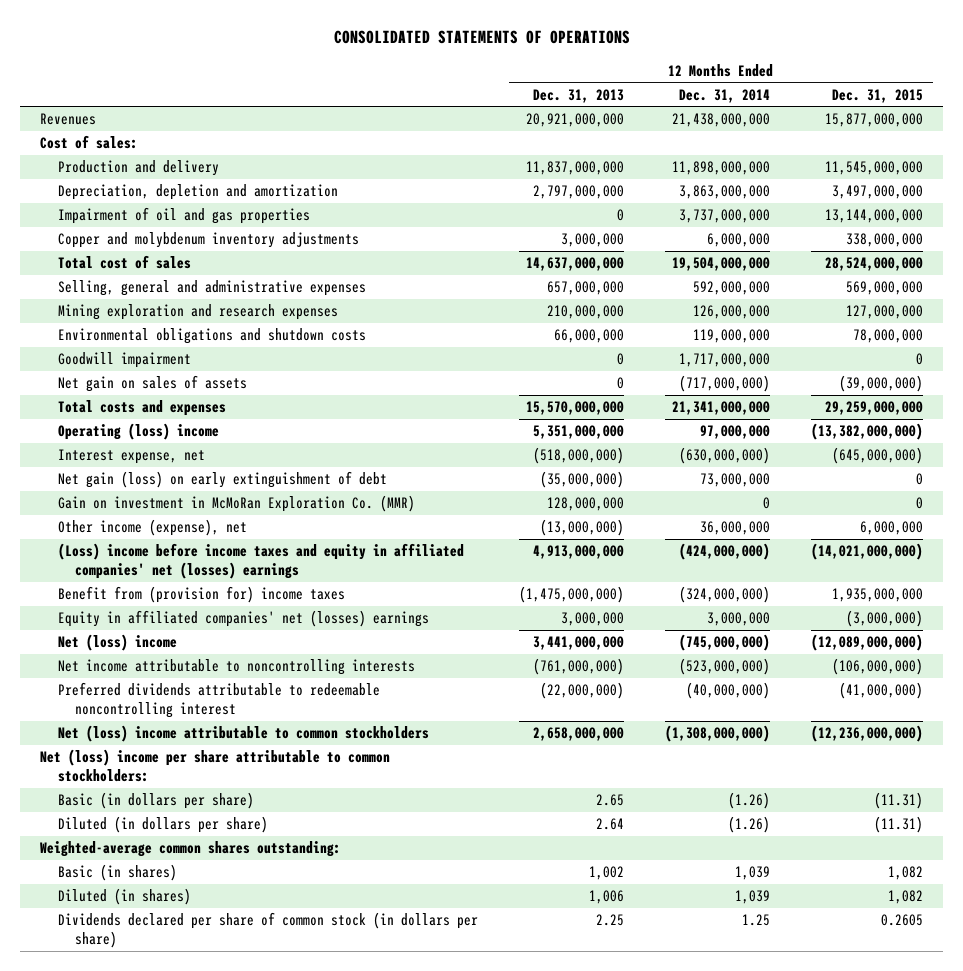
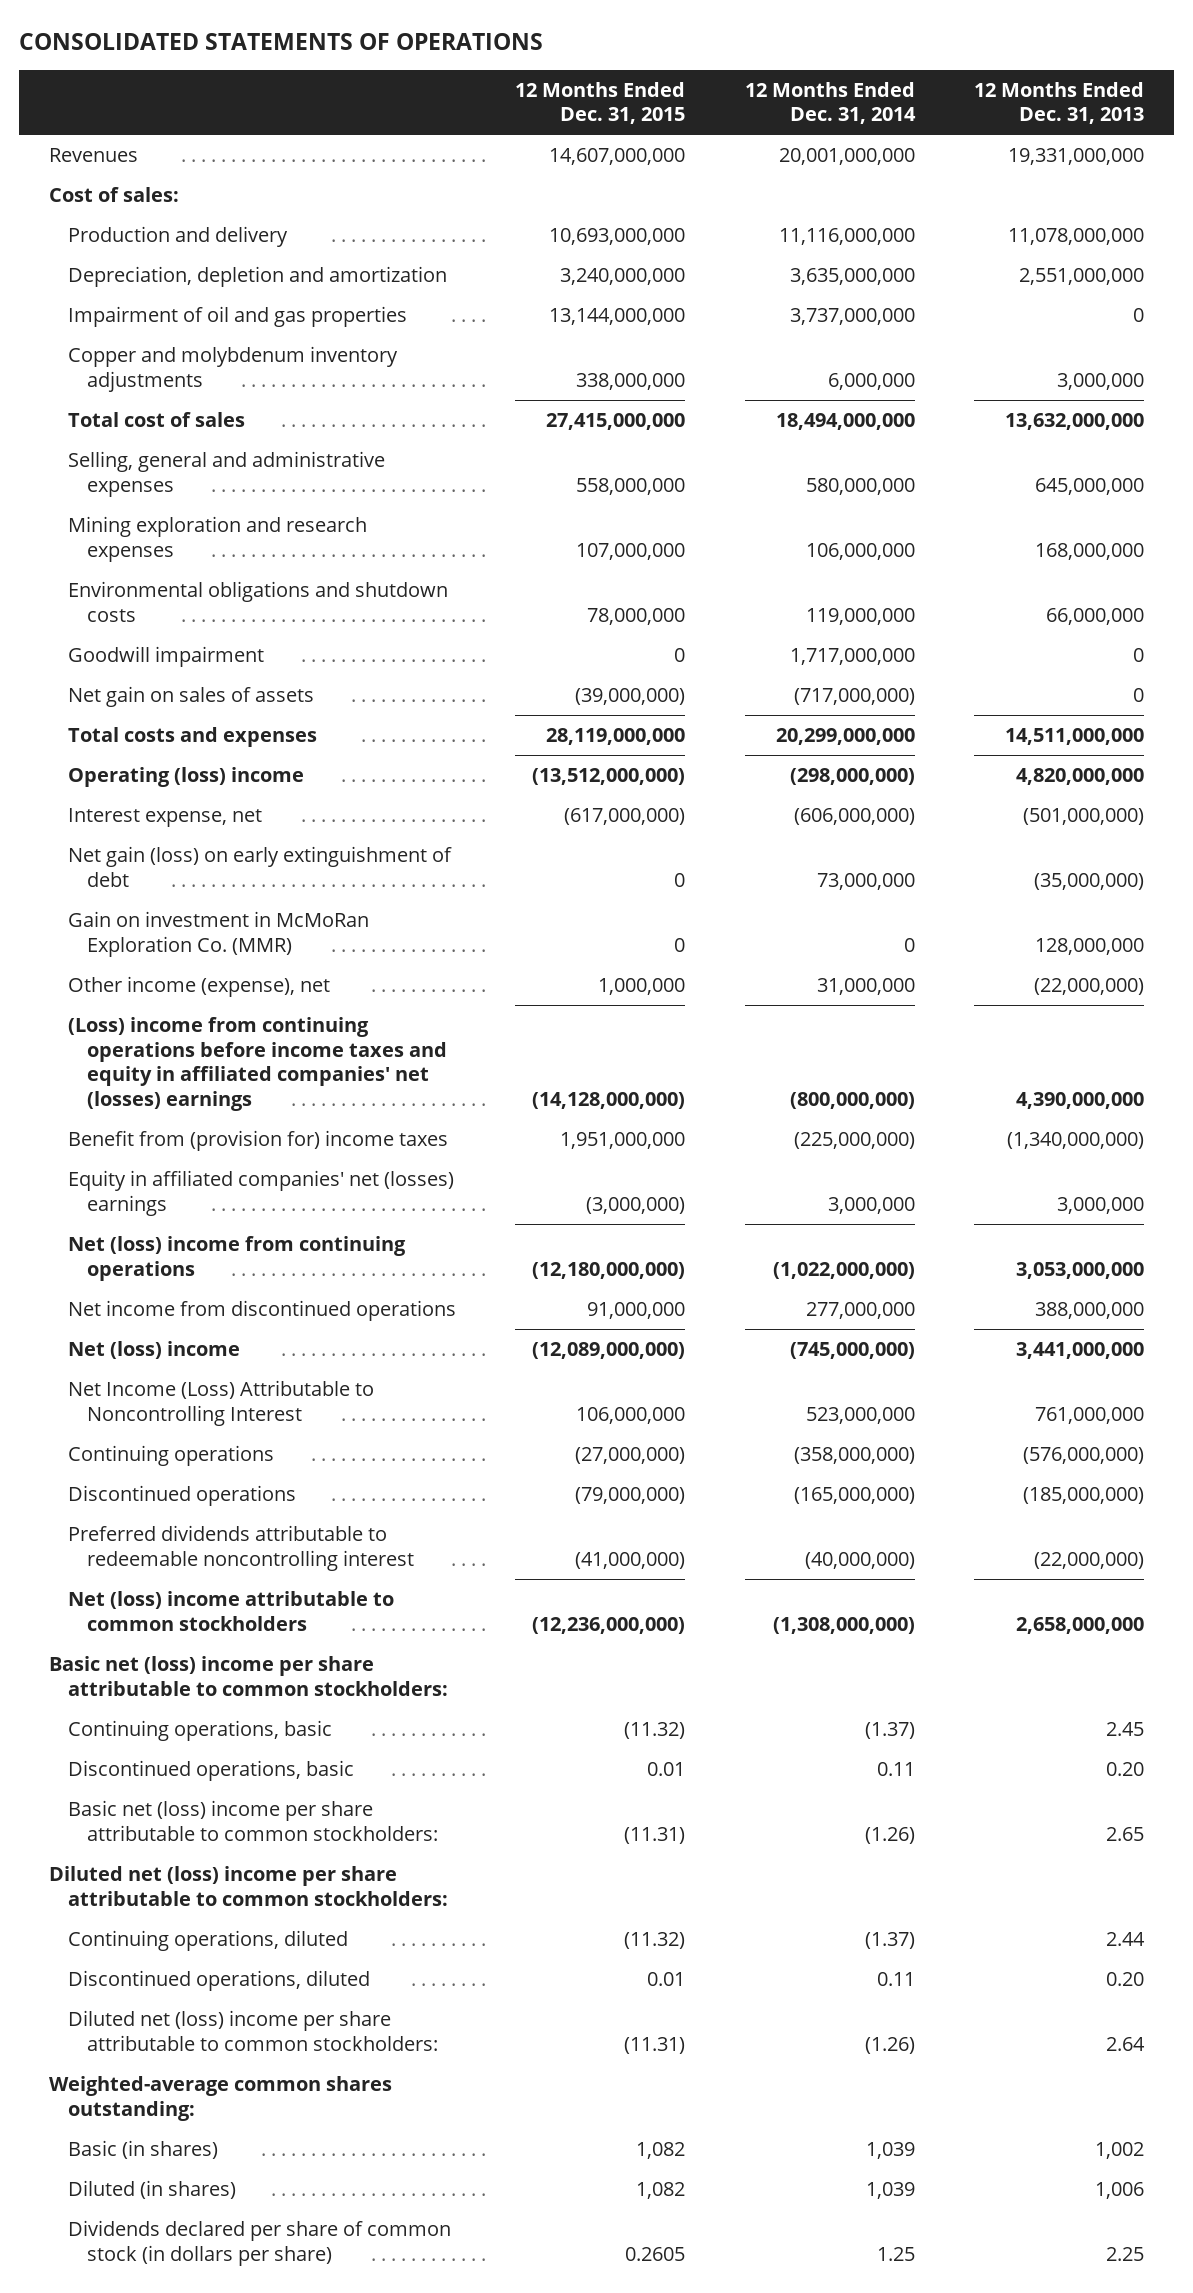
- | 12 Months Ended Dec. 31, 2013 | 12 Months Ended Dec. 31, 2014 | 12 Months Ended Dec. 31, 2015
+ | 12 Months Ended Dec. 31, 2015 | 12 Months Ended Dec. 31, 2014 | 12 Months Ended Dec. 31, 2013
- Revenues | 20,921,000,000 | 21,438,000,000 | 15,877,000,000
+ Revenues | 14,607,000,000 | 20,001,000,000 | 19,331,000,000
- Production and delivery | 11,837,000,000 | 11,898,000,000 | 11,545,000,000
- Depreciation, depletion and amortization | 2,797,000,000 | 3,863,000,000 | 3,497,000,000
+ Production and delivery | 10,693,000,000 | 11,116,000,000 | 11,078,000,000
+ Depreciation, depletion and amortization | 3,240,000,000 | 3,635,000,000 | 2,551,000,000
- Total cost of sales | 14,637,000,000 | 19,504,000,000 | 28,524,000,000
- Selling, general and administrative expenses | 657,000,000 | 592,000,000 | 569,000,000
- Mining exploration and research expenses | 210,000,000 | 126,000,000 | 127,000,000
+ Total cost of sales | 27,415,000,000 | 18,494,000,000 | 13,632,000,000
+ Selling, general and administrative expenses | 558,000,000 | 580,000,000 | 645,000,000
+ Mining exploration and research expenses | 107,000,000 | 106,000,000 | 168,000,000
- Total costs and expenses | 15,570,000,000 | 21,341,000,000 | 29,259,000,000
- Operating (loss) income | 5,351,000,000 | 97,000,000 | (13,382,000,000)
- Interest expense, net | (518,000,000) | (630,000,000) | (645,000,000)
+ Total costs and expenses | 28,119,000,000 | 20,299,000,000 | 14,511,000,000
+ Operating (loss) income | (13,512,000,000) | (298,000,000) | 4,820,000,000
+ Interest expense, net | (617,000,000) | (606,000,000) | (501,000,000)
- Other income (expense), net | (13,000,000) | 36,000,000 | 6,000,000
- (Loss) income before income taxes and equity in affiliated companies' net (losses) earnings | 4,913,000,000 | (424,000,000) | (14,021,000,000)
- Benefit from (provision for) income taxes | (1,475,000,000) | (324,000,000) | 1,935,000,000
+ Other income (expense), net | 1,000,000 | 31,000,000 | (22,000,000)
+ (Loss) income from continuing operations before income taxes and equity in affiliated companies' net (losses) earnings | (14,128,000,000) | (800,000,000) | 4,390,000,000
+ Benefit from (provision for) income taxes | 1,951,000,000 | (225,000,000) | (1,340,000,000)
+ Net (loss) income from continuing operations | (12,180,000,000) | (1,022,000,000) | 3,053,000,000
+ Net income from discontinued operations | 91,000,000 | 277,000,000 | 388,000,000
- Net income attributable to noncontrolling interests | (761,000,000) | (523,000,000) | (106,000,000)
+ Net Income (Loss) Attributable to Noncontrolling Interest | 106,000,000 | 523,000,000 | 761,000,000
+ Continuing operations | (27,000,000) | (358,000,000) | (576,000,000)
+ Discontinued operations | (79,000,000) | (165,000,000) | (185,000,000)
- Net (loss) income per share attributable to common stockholders:
- Basic (in dollars per share) | 2.65 | (1.26) | (11.31)
- Diluted (in dollars per share) | 2.64 | (1.26) | (11.31)
+ Basic net (loss) income per share attributable to common stockholders:
+ Continuing operations, basic | (11.32) | (1.37) | 2.45
+ Discontinued operations, basic | 0.01 | 0.11 | 0.20
+ Basic net (loss) income per share attributable to common stockholders: | (11.31) | (1.26) | 2.65
+ Diluted net (loss) income per share attributable to common stockholders:
+ Continuing operations, diluted | (11.32) | (1.37) | 2.44
+ Discontinued operations, diluted | 0.01 | 0.11 | 0.20
+ Diluted net (loss) income per share attributable to common stockholders: | (11.31) | (1.26) | 2.64

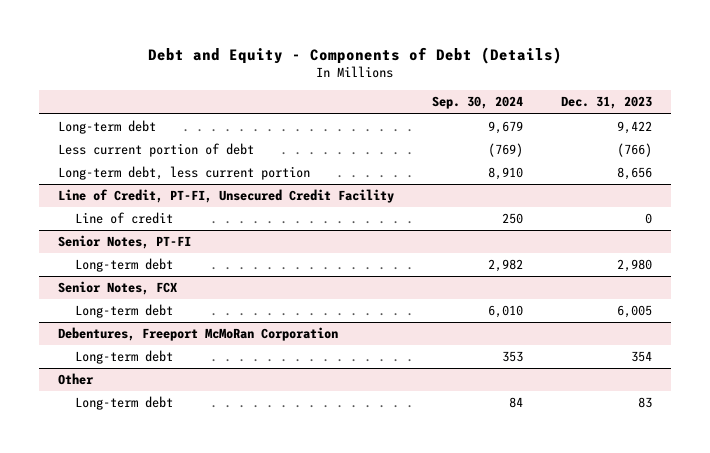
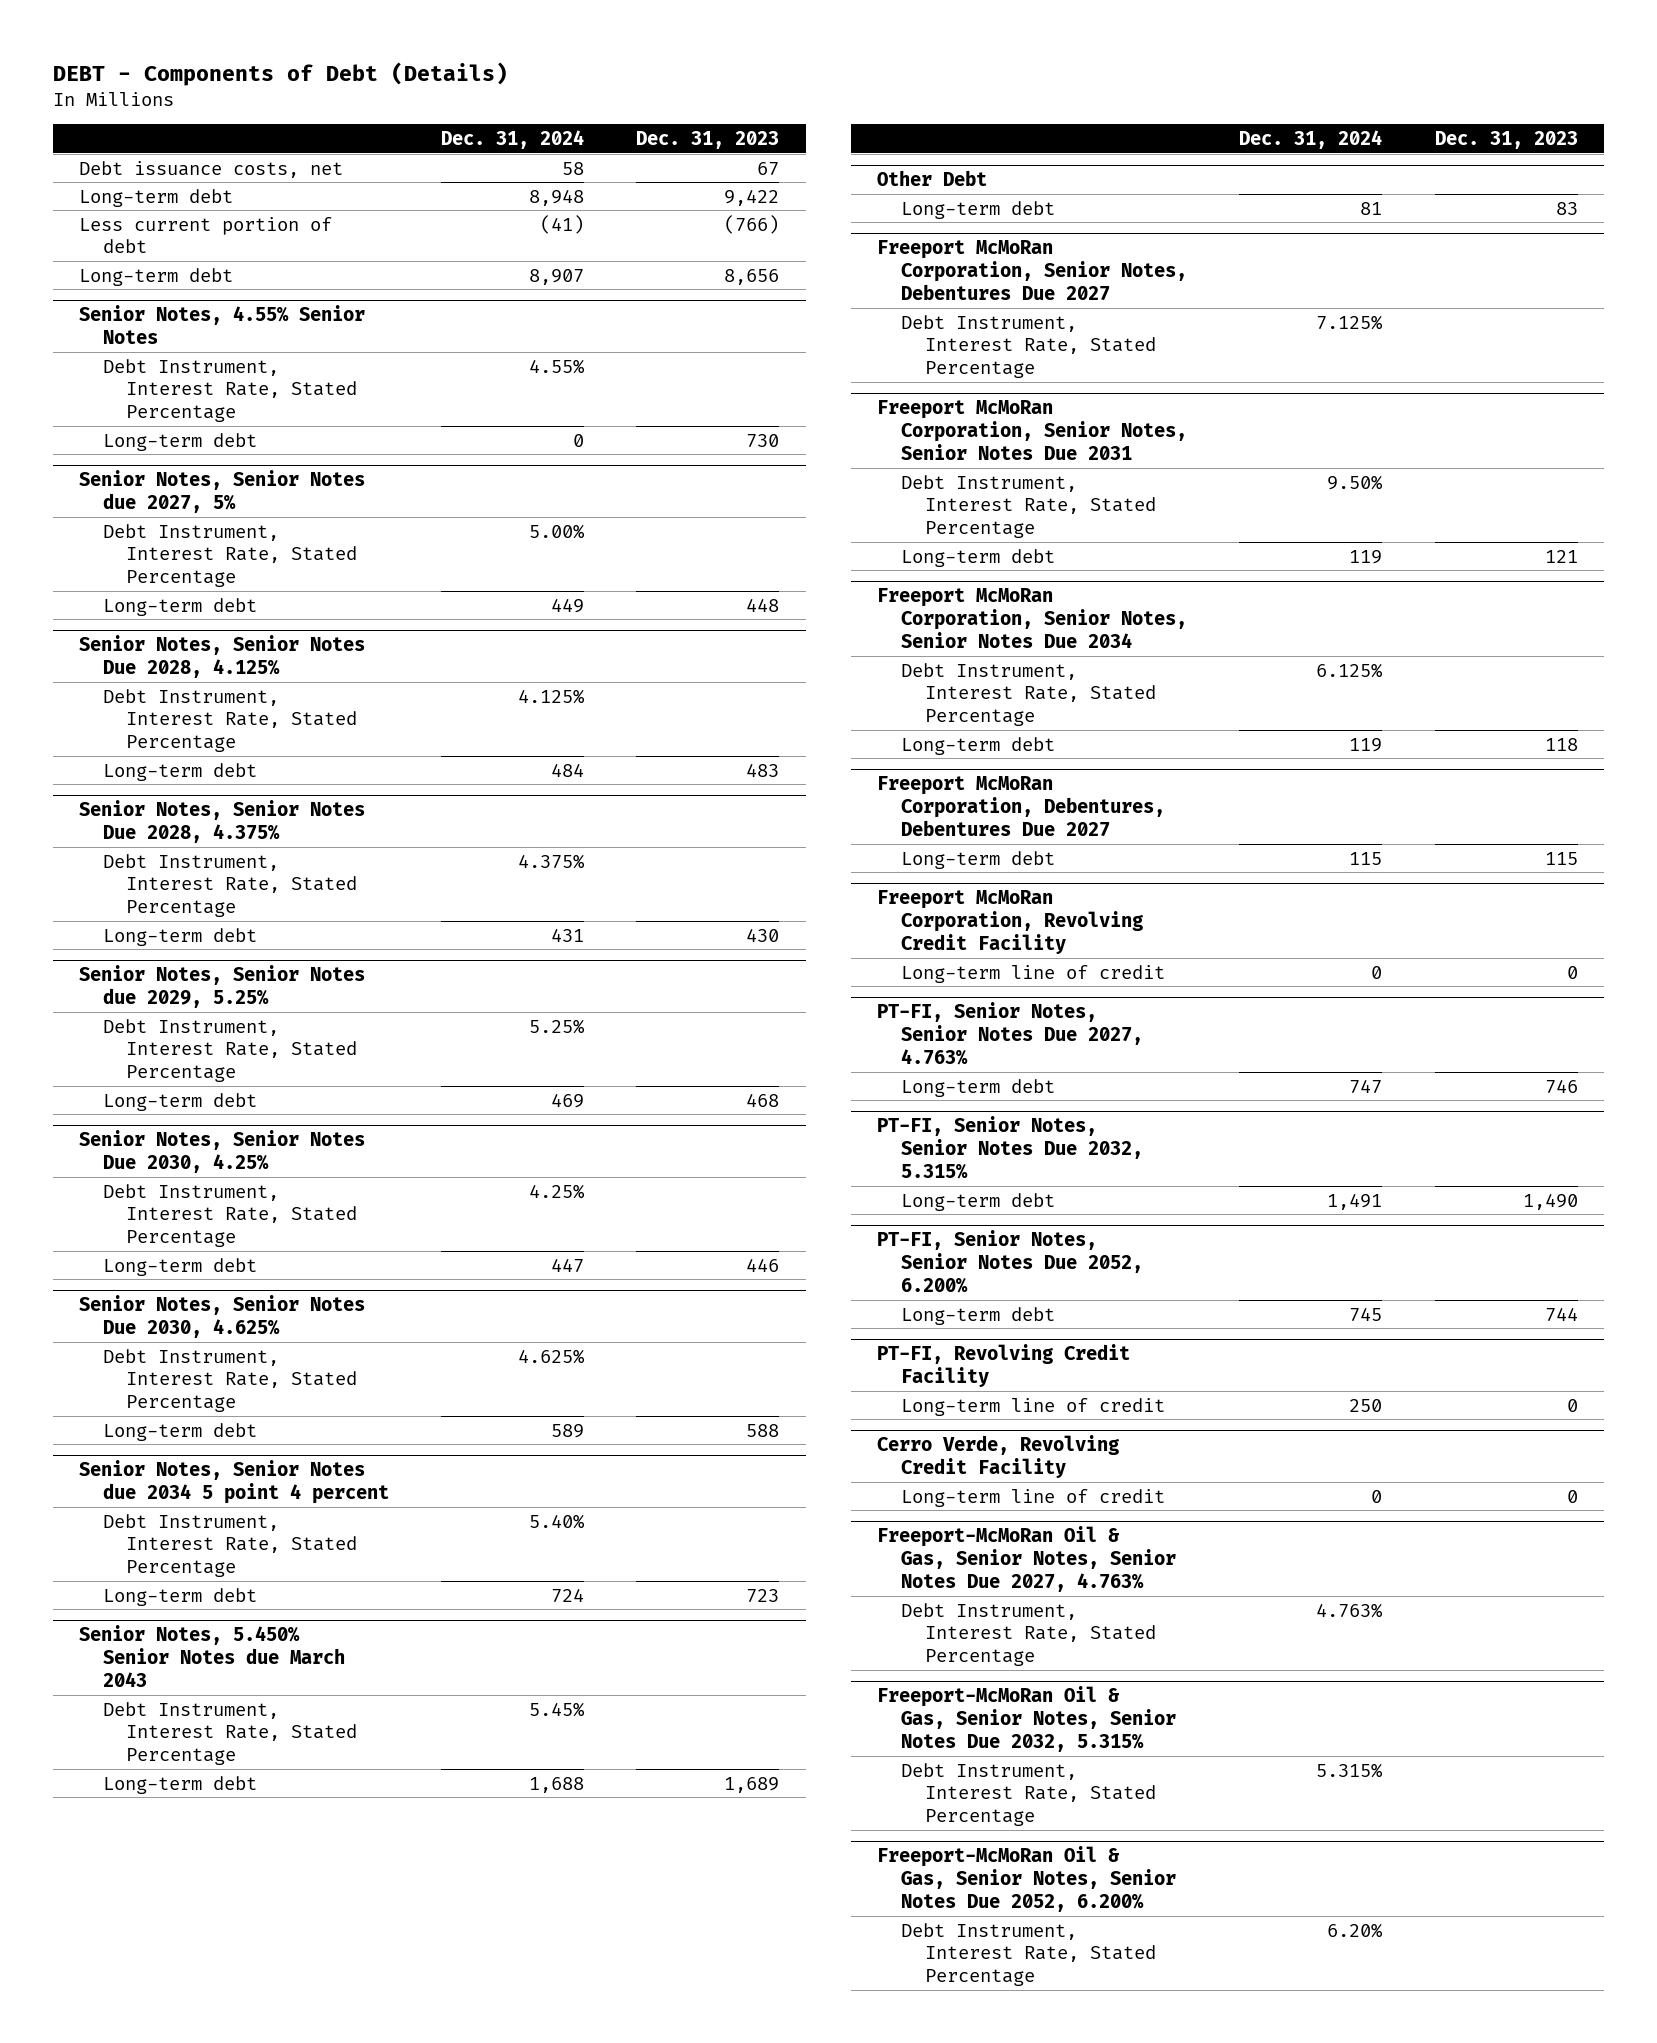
- Debt and Equity - Components of Debt (Details)
+ DEBT - Components of Debt (Details)
- | Sep. 30, 2024 | Dec. 31, 2023
+ | Dec. 31, 2024 | Dec. 31, 2023
+ Debt issuance costs, net | 58 | 67
- Long-term debt, less current portion | 8,910 | 8,656
- Line of Credit, PT-FI, Unsecured Credit Facility
- Line of credit | 250 | 0
- Senior Notes, PT-FI
- Long-term debt | 2,982 | 2,980
- Senior Notes, FCX
- Long-term debt | 6,010 | 6,005
- Debentures, Freeport McMoRan Corporation
- Long-term debt | 353 | 354
- Other
+ Long-term debt | 8,907 | 8,656
+ Senior Notes, 4.55% Senior Notes
+ Debt Instrument, Interest Rate, Stated Percentage | 4.55% |
+ Long-term debt | 0 | 730
+ Senior Notes, Senior Notes due 2027, 5%
+ Debt Instrument, Interest Rate, Stated Percentage | 5.00% |
+ Long-term debt | 449 | 448
+ Senior Notes, Senior Notes Due 2028, 4.125%
+ Debt Instrument, Interest Rate, Stated Percentage | 4.125% |
+ Long-term debt | 484 | 483
+ Senior Notes, Senior Notes Due 2028, 4.375%
+ Debt Instrument, Interest Rate, Stated Percentage | 4.375% |
+ Long-term debt | 431 | 430
+ Senior Notes, Senior Notes due 2029, 5.25%
+ Debt Instrument, Interest Rate, Stated Percentage | 5.25% |
+ Long-term debt | 469 | 468
+ Senior Notes, Senior Notes Due 2030, 4.25%
+ Debt Instrument, Interest Rate, Stated Percentage | 4.25% |
+ Long-term debt | 447 | 446
+ Senior Notes, Senior Notes Due 2030, 4.625%
+ Debt Instrument, Interest Rate, Stated Percentage | 4.625% |
+ Long-term debt | 589 | 588
+ Senior Notes, Senior Notes due 2034 5 point 4 percent
+ Debt Instrument, Interest Rate, Stated Percentage | 5.40% |
+ Long-term debt | 724 | 723
+ Senior Notes, 5.450% Senior Notes due March 2043
+ Debt Instrument, Interest Rate, Stated Percentage | 5.45% |
+ Long-term debt | 1,688 | 1,689
+ Other Debt
+ Freeport McMoRan Corporation, Senior Notes, Debentures Due 2027
+ Debt Instrument, Interest Rate, Stated Percentage | 7.125% |
+ Freeport McMoRan Corporation, Senior Notes, Senior Notes Due 2031
+ Debt Instrument, Interest Rate, Stated Percentage | 9.50% |
+ Long-term debt | 119 | 121
+ Freeport McMoRan Corporation, Senior Notes, Senior Notes Due 2034
+ Debt Instrument, Interest Rate, Stated Percentage | 6.125% |
+ Long-term debt | 119 | 118
+ Freeport McMoRan Corporation, Debentures, Debentures Due 2027
+ Long-term debt | 115 | 115
+ Freeport McMoRan Corporation, Revolving Credit Facility
+ Long-term line of credit | 0 | 0
+ PT-FI, Senior Notes, Senior Notes Due 2027, 4.763%
+ Long-term debt | 747 | 746
+ PT-FI, Senior Notes, Senior Notes Due 2032, 5.315%
+ Long-term debt | 1,491 | 1,490
+ PT-FI, Senior Notes, Senior Notes Due 2052, 6.200%
+ Long-term debt | 745 | 744
+ PT-FI, Revolving Credit Facility
+ Long-term line of credit | 250 | 0
+ Cerro Verde, Revolving Credit Facility
+ Long-term line of credit | 0 | 0
+ Freeport-McMoRan Oil & Gas, Senior Notes, Senior Notes Due 2027, 4.763%
+ Debt Instrument, Interest Rate, Stated Percentage | 4.763% |
+ Freeport-McMoRan Oil & Gas, Senior Notes, Senior Notes Due 2032, 5.315%
+ Debt Instrument, Interest Rate, Stated Percentage | 5.315% |
+ Freeport-McMoRan Oil & Gas, Senior Notes, Senior Notes Due 2052, 6.200%
+ Debt Instrument, Interest Rate, Stated Percentage | 6.20% |

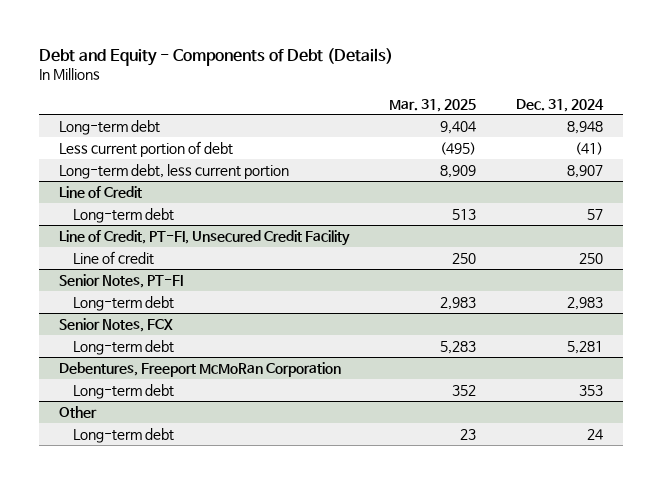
- DEBT - Components of Debt (Details)
+ Debt and Equity - Components of Debt (Details)
- | Dec. 31, 2024 | Dec. 31, 2023
+ | Mar. 31, 2025 | Dec. 31, 2024
- Debt issuance costs, net | 58 | 67
- Long-term debt | 8,907 | 8,656
- Senior Notes, 4.55% Senior Notes
- Debt Instrument, Interest Rate, Stated Percentage | 4.55% |
- Long-term debt | 0 | 730
- Senior Notes, Senior Notes due 2027, 5%
- Debt Instrument, Interest Rate, Stated Percentage | 5.00% |
- Long-term debt | 449 | 448
- Senior Notes, Senior Notes Due 2028, 4.125%
- Debt Instrument, Interest Rate, Stated Percentage | 4.125% |
- Long-term debt | 484 | 483
- Senior Notes, Senior Notes Due 2028, 4.375%
- Debt Instrument, Interest Rate, Stated Percentage | 4.375% |
- Long-term debt | 431 | 430
- Senior Notes, Senior Notes due 2029, 5.25%
- Debt Instrument, Interest Rate, Stated Percentage | 5.25% |
- Long-term debt | 469 | 468
- Senior Notes, Senior Notes Due 2030, 4.25%
- Debt Instrument, Interest Rate, Stated Percentage | 4.25% |
- Long-term debt | 447 | 446
- Senior Notes, Senior Notes Due 2030, 4.625%
- Debt Instrument, Interest Rate, Stated Percentage | 4.625% |
- Long-term debt | 589 | 588
- Senior Notes, Senior Notes due 2034 5 point 4 percent
- Debt Instrument, Interest Rate, Stated Percentage | 5.40% |
- Long-term debt | 724 | 723
- Senior Notes, 5.450% Senior Notes due March 2043
- Debt Instrument, Interest Rate, Stated Percentage | 5.45% |
- Long-term debt | 1,688 | 1,689
- Other Debt
- Long-term debt | 81 | 83
- Freeport McMoRan Corporation, Senior Notes, Debentures Due 2027
- Debt Instrument, Interest Rate, Stated Percentage | 7.125% |
- Freeport McMoRan Corporation, Senior Notes, Senior Notes Due 2031
- Debt Instrument, Interest Rate, Stated Percentage | 9.50% |
- Long-term debt | 119 | 121
- Freeport McMoRan Corporation, Senior Notes, Senior Notes Due 2034
- Debt Instrument, Interest Rate, Stated Percentage | 6.125% |
- Long-term debt | 119 | 118
- Freeport McMoRan Corporation, Debentures, Debentures Due 2027
- Long-term debt | 115 | 115
- Freeport McMoRan Corporation, Revolving Credit Facility
- Long-term line of credit | 0 | 0
- PT-FI, Senior Notes, Senior Notes Due 2027, 4.763%
- Long-term debt | 747 | 746
- PT-FI, Senior Notes, Senior Notes Due 2032, 5.315%
- Long-term debt | 1,491 | 1,490
- PT-FI, Senior Notes, Senior Notes Due 2052, 6.200%
- Long-term debt | 745 | 744
- PT-FI, Revolving Credit Facility
- Long-term line of credit | 250 | 0
- Cerro Verde, Revolving Credit Facility
- Long-term line of credit | 0 | 0
- Freeport-McMoRan Oil & Gas, Senior Notes, Senior Notes Due 2027, 4.763%
- Debt Instrument, Interest Rate, Stated Percentage | 4.763% |
- Freeport-McMoRan Oil & Gas, Senior Notes, Senior Notes Due 2032, 5.315%
- Debt Instrument, Interest Rate, Stated Percentage | 5.315% |
- Freeport-McMoRan Oil & Gas, Senior Notes, Senior Notes Due 2052, 6.200%
- Debt Instrument, Interest Rate, Stated Percentage | 6.20% |
+ Long-term debt, less current portion | 8,909 | 8,907
+ Line of Credit
+ Long-term debt | 513 | 57
+ Line of Credit, PT-FI, Unsecured Credit Facility
+ Line of credit | 250 | 250
+ Senior Notes, PT-FI
+ Long-term debt | 2,983 | 2,983
+ Senior Notes, FCX
+ Long-term debt | 5,283 | 5,281
+ Debentures, Freeport McMoRan Corporation
+ Long-term debt | 352 | 353
+ Other
+ Long-term debt | 23 | 24

